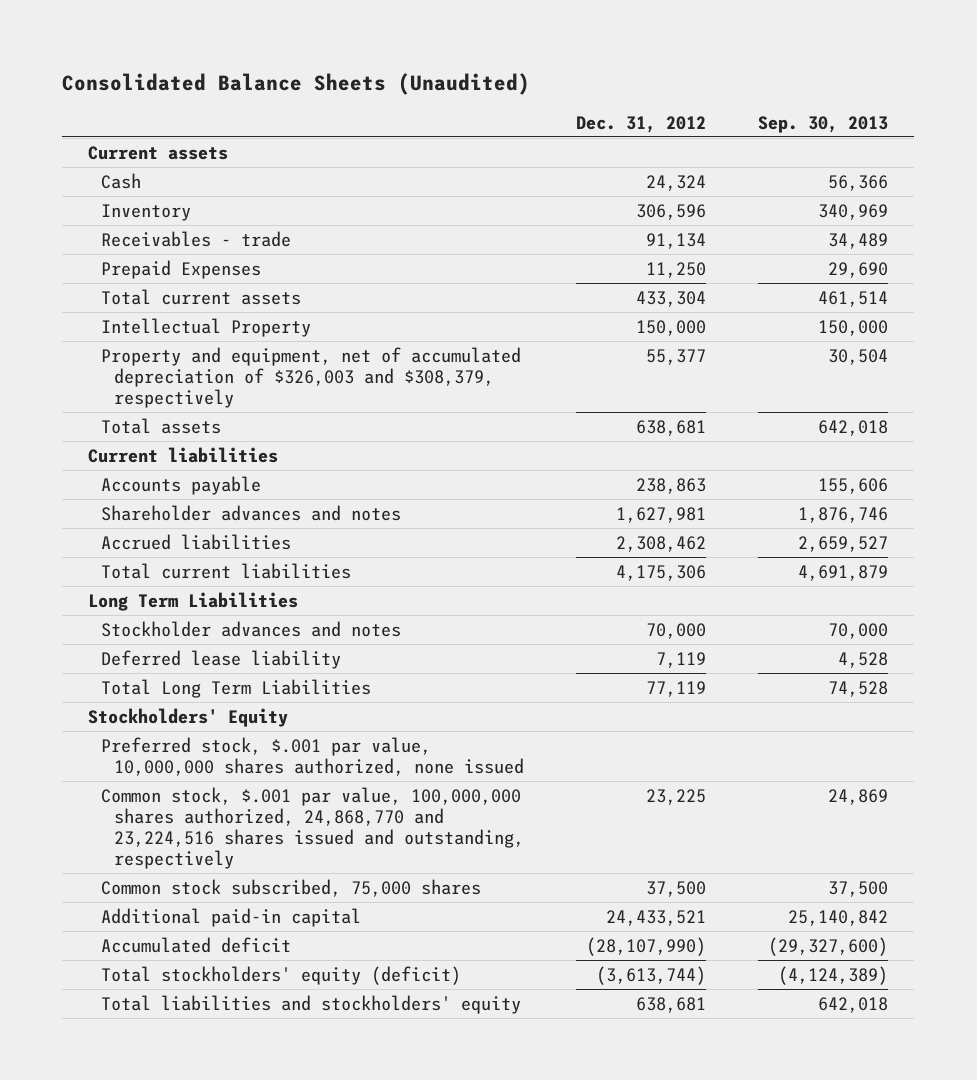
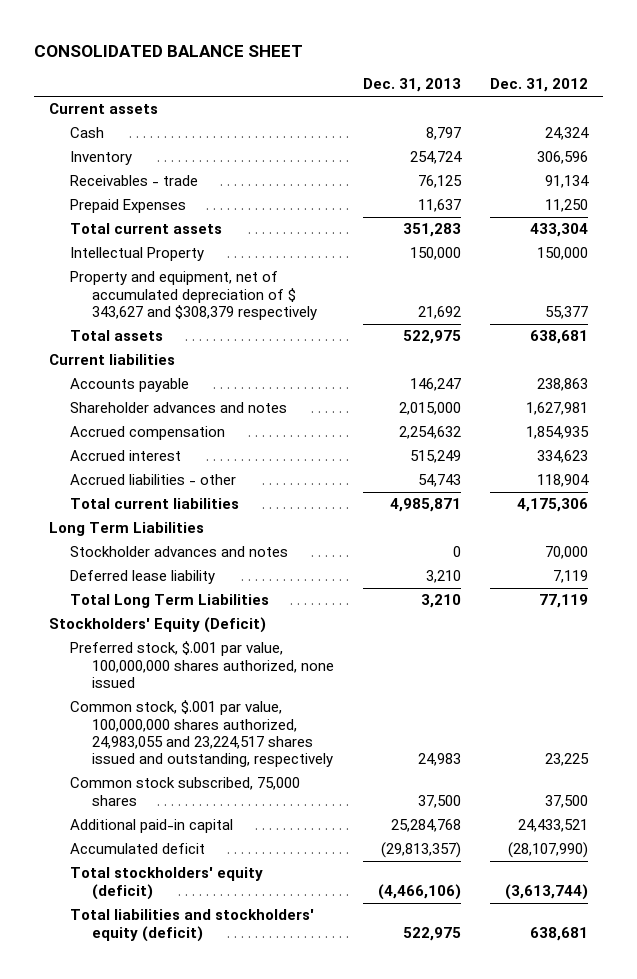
- Consolidated Balance Sheets (Unaudited)
+ CONSOLIDATED BALANCE SHEET
- | Dec. 31, 2012 | Sep. 30, 2013
+ | Dec. 31, 2013 | Dec. 31, 2012
- Property and equipment, net of accumulated depreciation of $326,003 and $308,379, respectively | 55,377 | 30,504
+ Property and equipment, net of accumulated depreciation of $ 343,627 and $308,379 respectively | 21,692 | 55,377
- Accrued liabilities | 2,308,462 | 2,659,527
+ Accrued compensation | 2,254,632 | 1,854,935
+ Accrued interest | 515,249 | 334,623
+ Accrued liabilities - other | 54,743 | 118,904
- Stockholders' Equity
- Preferred stock, $.001 par value, 10,000,000 shares authorized, none issued
- Common stock, $.001 par value, 100,000,000 shares authorized, 24,868,770 and 23,224,516 shares issued and outstanding, respectively | 23,225 | 24,869
+ Stockholders' Equity (Deficit)
+ Preferred stock, $.001 par value, 100,000,000 shares authorized, none issued
+ Common stock, $.001 par value, 100,000,000 shares authorized, 24,983,055 and 23,224,517 shares issued and outstanding, respectively | 24,983 | 23,225
- Total liabilities and stockholders' equity | 638,681 | 642,018
+ Total liabilities and stockholders' equity (deficit) | 522,975 | 638,681

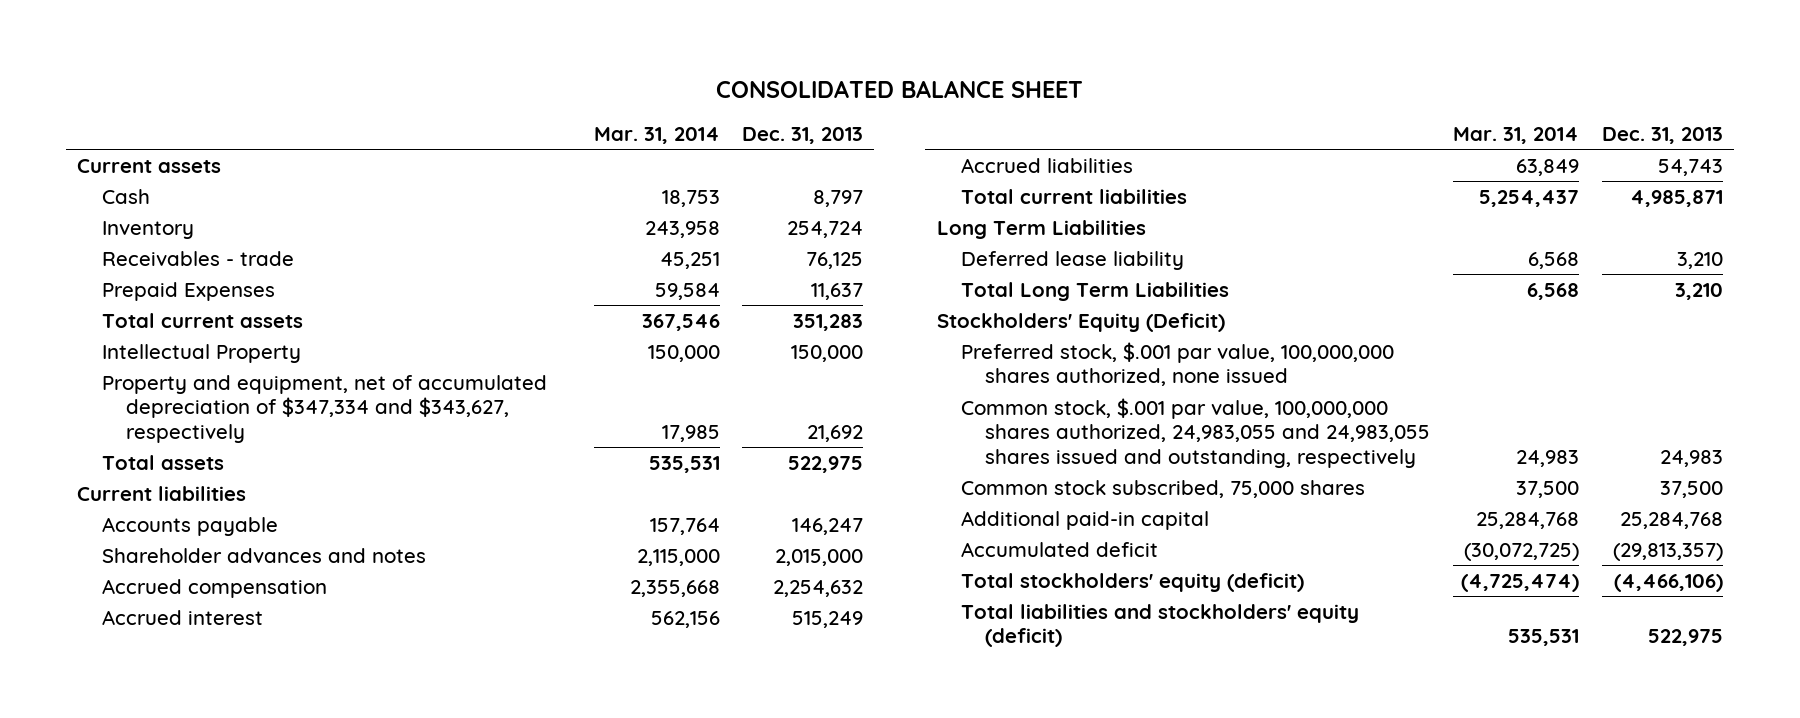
- | Dec. 31, 2013 | Dec. 31, 2012
+ | Mar. 31, 2014 | Dec. 31, 2013
- Property and equipment, net of accumulated depreciation of $ 343,627 and $308,379 respectively | 21,692 | 55,377
+ Property and equipment, net of accumulated depreciation of $347,334 and $343,627, respectively | 17,985 | 21,692
- Accrued liabilities - other | 54,743 | 118,904
+ Accrued liabilities | 63,849 | 54,743
- Stockholder advances and notes | 0 | 70,000
- Common stock, $.001 par value, 100,000,000 shares authorized, 24,983,055 and 23,224,517 shares issued and outstanding, respectively | 24,983 | 23,225
+ Common stock, $.001 par value, 100,000,000 shares authorized, 24,983,055 and 24,983,055 shares issued and outstanding, respectively | 24,983 | 24,983

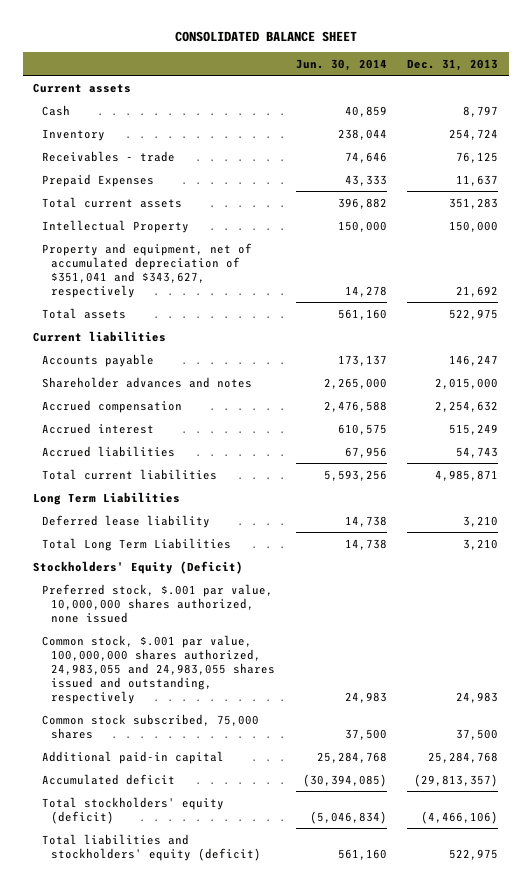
- | Mar. 31, 2014 | Dec. 31, 2013
+ | Jun. 30, 2014 | Dec. 31, 2013
- Property and equipment, net of accumulated depreciation of $347,334 and $343,627, respectively | 17,985 | 21,692
+ Property and equipment, net of accumulated depreciation of $351,041 and $343,627, respectively | 14,278 | 21,692
- Preferred stock, $.001 par value, 100,000,000 shares authorized, none issued
+ Preferred stock, $.001 par value, 10,000,000 shares authorized, none issued

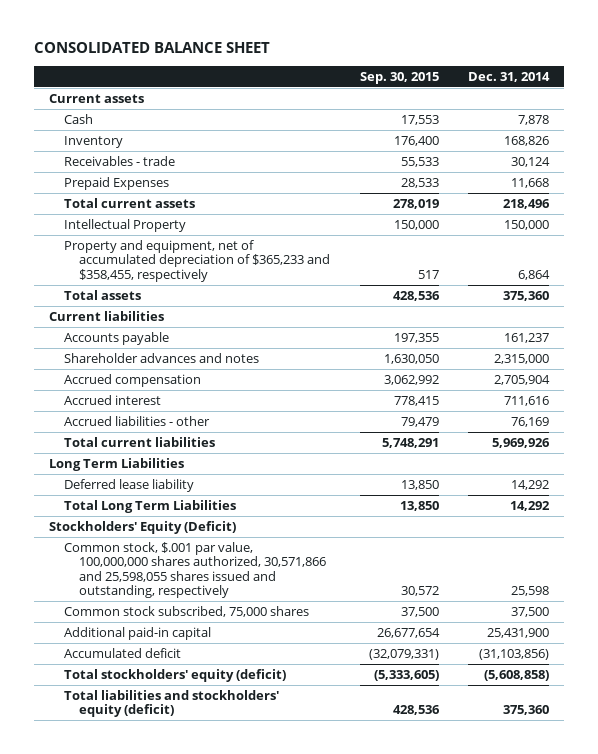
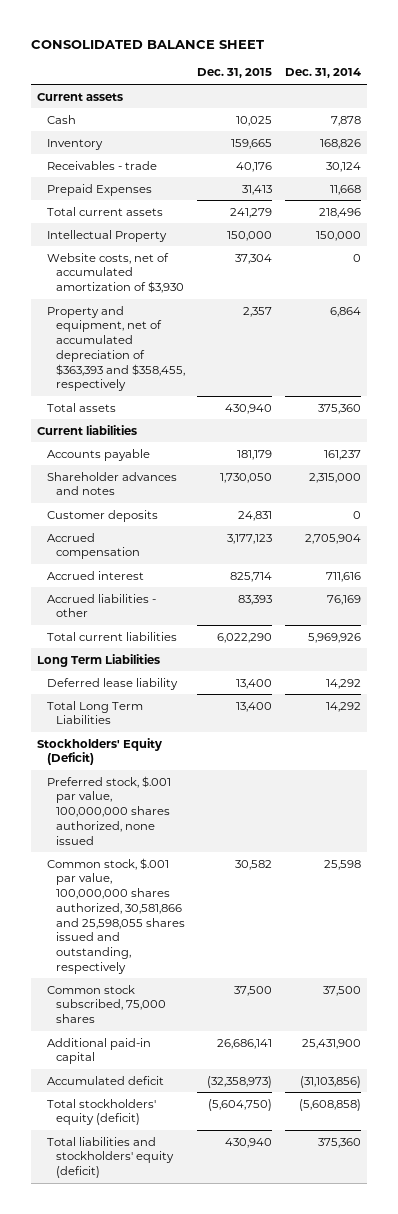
- | Sep. 30, 2015 | Dec. 31, 2014
+ | Dec. 31, 2015 | Dec. 31, 2014
- Property and equipment, net of accumulated depreciation of $365,233 and $358,455, respectively | 517 | 6,864
+ Website costs, net of accumulated amortization of $3,930 | 37,304 | 0
+ Property and equipment, net of accumulated depreciation of $363,393 and $358,455, respectively | 2,357 | 6,864
+ Customer deposits | 24,831 | 0
- Common stock, $.001 par value, 100,000,000 shares authorized, 30,571,866 and 25,598,055 shares issued and outstanding, respectively | 30,572 | 25,598
+ Preferred stock, $.001 par value, 100,000,000 shares authorized, none issued
+ Common stock, $.001 par value, 100,000,000 shares authorized, 30,581,866 and 25,598,055 shares issued and outstanding, respectively | 30,582 | 25,598

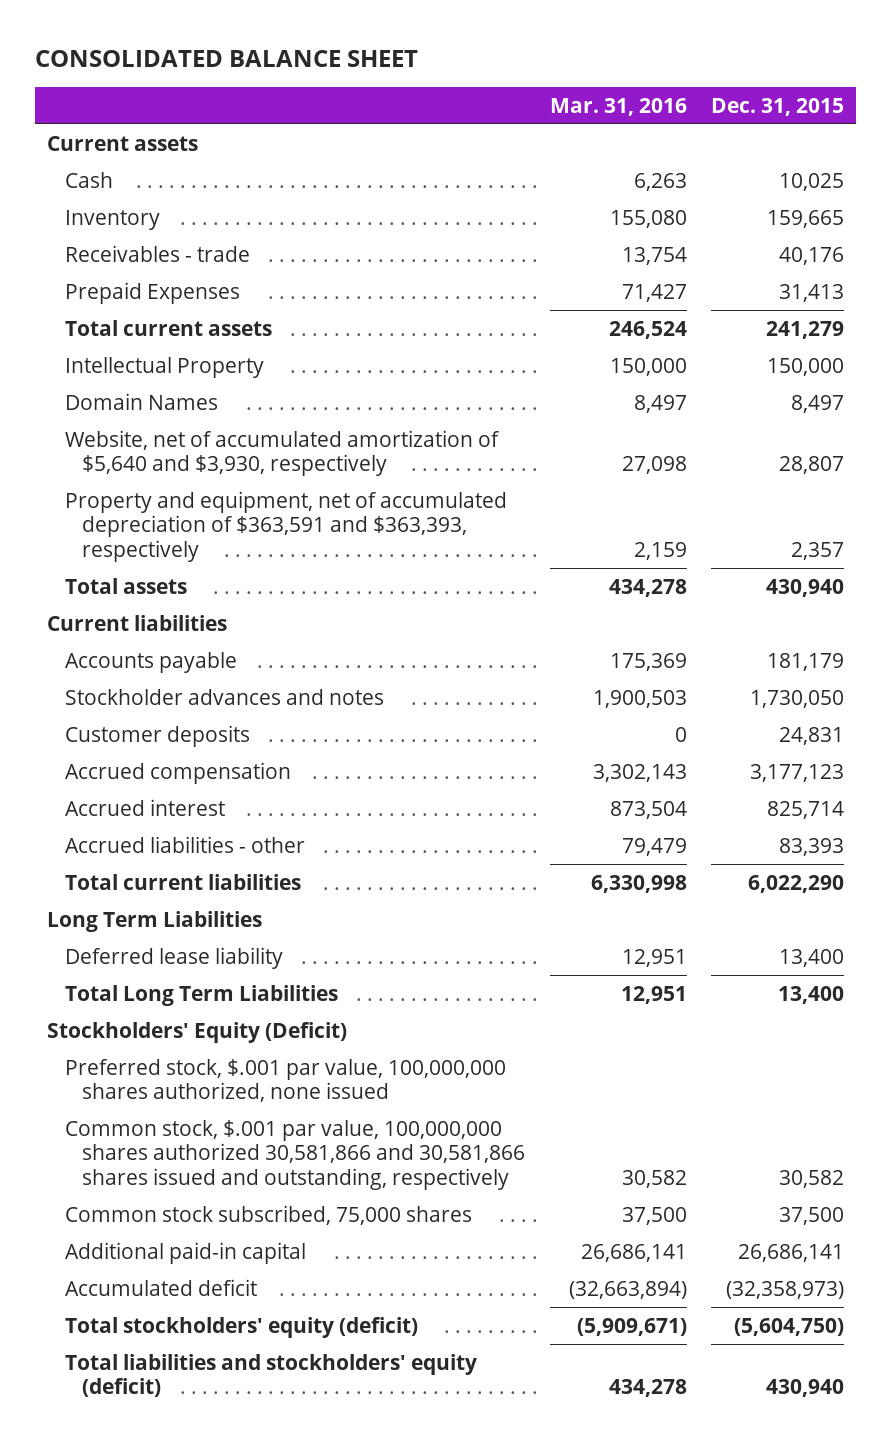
- | Dec. 31, 2015 | Dec. 31, 2014
+ | Mar. 31, 2016 | Dec. 31, 2015
- Website costs, net of accumulated amortization of $3,930 | 37,304 | 0
- Property and equipment, net of accumulated depreciation of $363,393 and $358,455, respectively | 2,357 | 6,864
+ Domain Names | 8,497 | 8,497
+ Website, net of accumulated amortization of $5,640 and $3,930, respectively | 27,098 | 28,807
+ Property and equipment, net of accumulated depreciation of $363,591 and $363,393, respectively | 2,159 | 2,357
- Shareholder advances and notes | 1,730,050 | 2,315,000
+ Stockholder advances and notes | 1,900,503 | 1,730,050
- Common stock, $.001 par value, 100,000,000 shares authorized, 30,581,866 and 25,598,055 shares issued and outstanding, respectively | 30,582 | 25,598
+ Common stock, $.001 par value, 100,000,000 shares authorized 30,581,866 and 30,581,866 shares issued and outstanding, respectively | 30,582 | 30,582

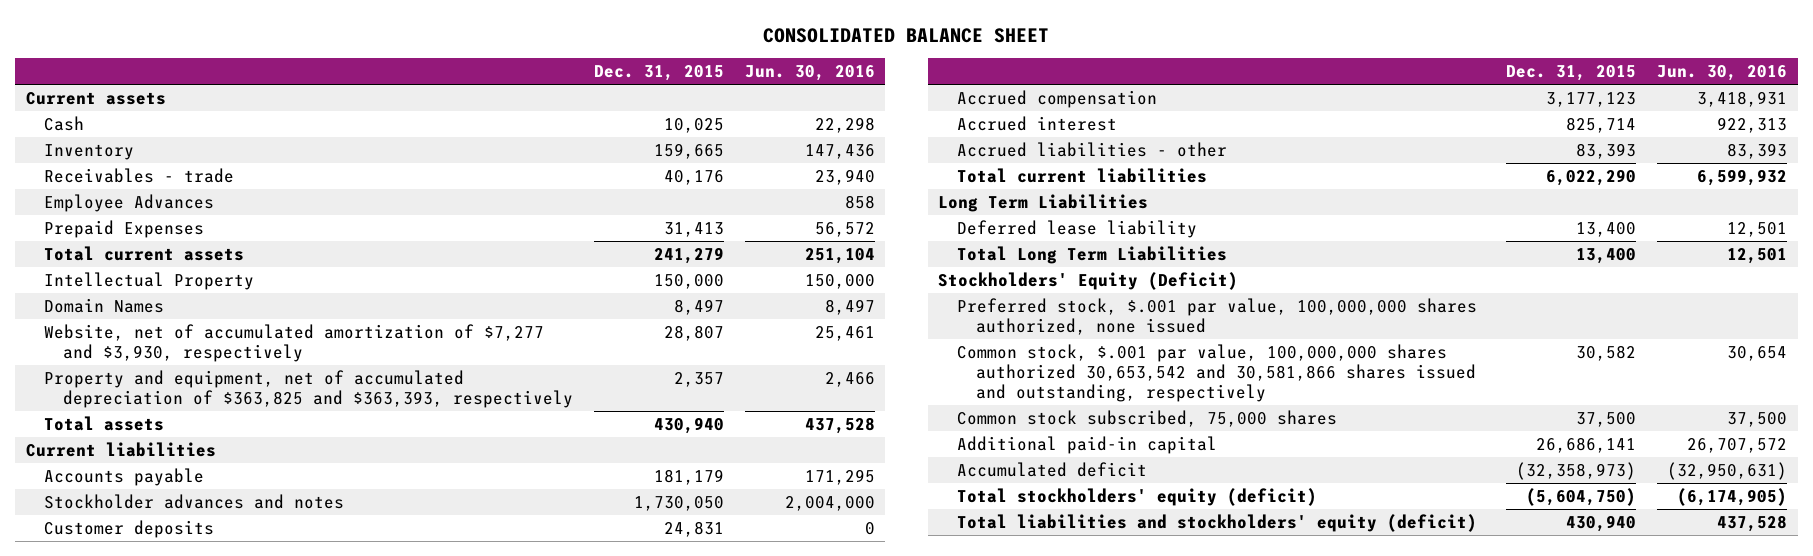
- | Mar. 31, 2016 | Dec. 31, 2015
+ | Dec. 31, 2015 | Jun. 30, 2016
+ Employee Advances | | 858
- Website, net of accumulated amortization of $5,640 and $3,930, respectively | 27,098 | 28,807
- Property and equipment, net of accumulated depreciation of $363,591 and $363,393, respectively | 2,159 | 2,357
+ Website, net of accumulated amortization of $7,277 and $3,930, respectively | 28,807 | 25,461
+ Property and equipment, net of accumulated depreciation of $363,825 and $363,393, respectively | 2,357 | 2,466
- Common stock, $.001 par value, 100,000,000 shares authorized 30,581,866 and 30,581,866 shares issued and outstanding, respectively | 30,582 | 30,582
+ Common stock, $.001 par value, 100,000,000 shares authorized 30,653,542 and 30,581,866 shares issued and outstanding, respectively | 30,582 | 30,654

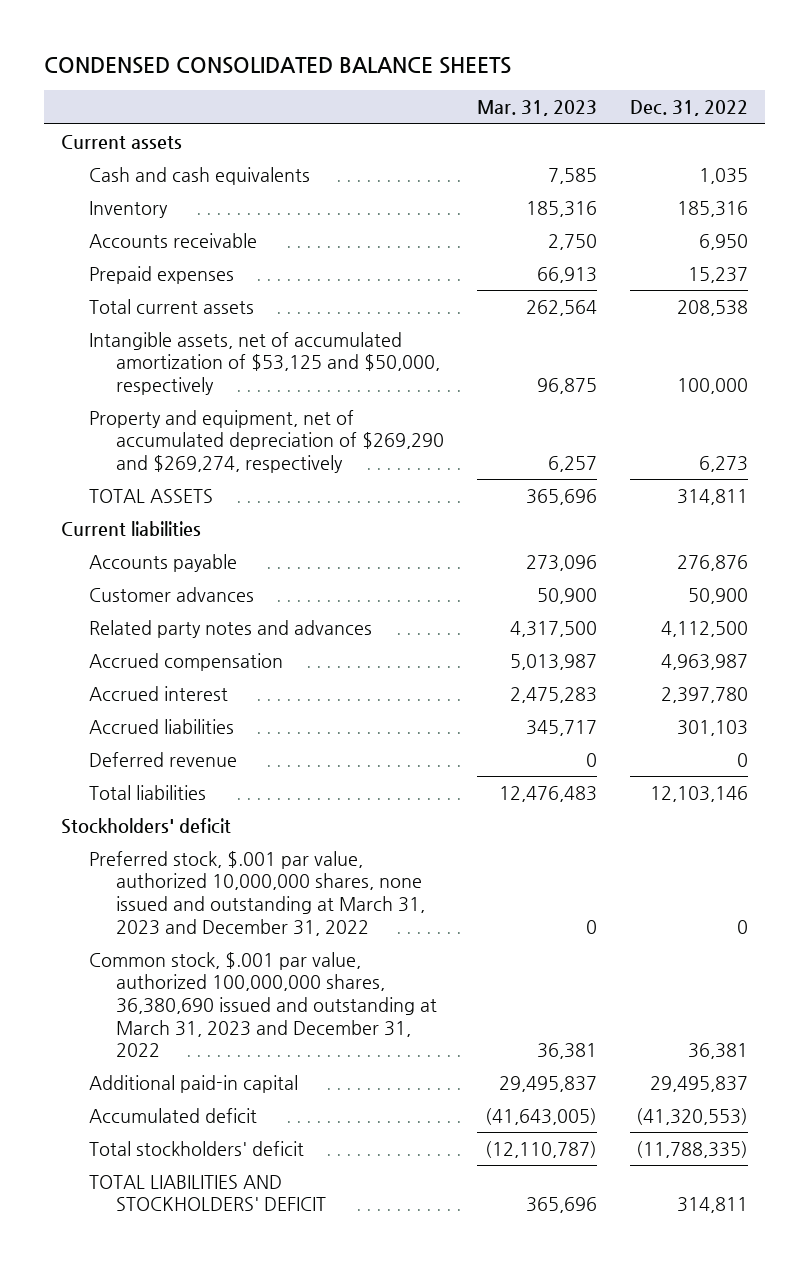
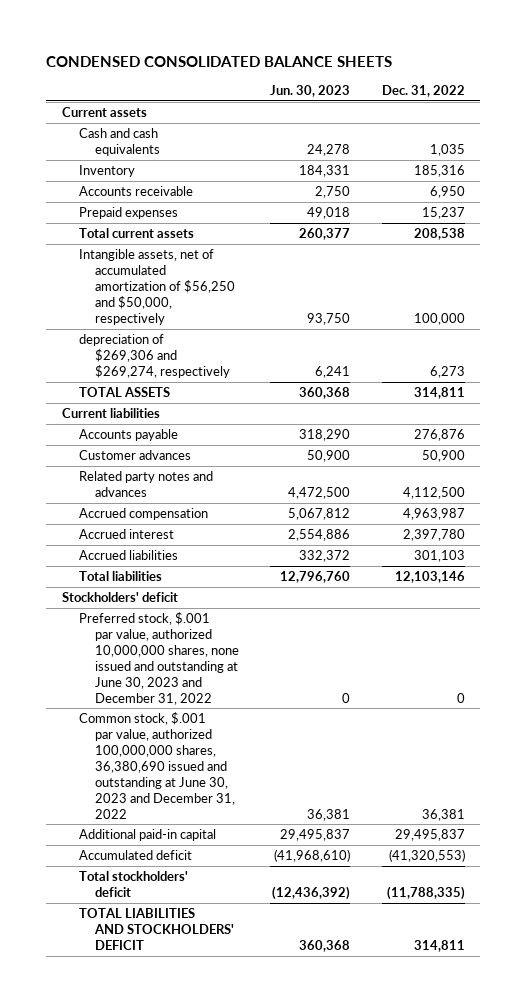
- | Mar. 31, 2023 | Dec. 31, 2022
+ | Jun. 30, 2023 | Dec. 31, 2022
- Intangible assets, net of accumulated amortization of $53,125 and $50,000, respectively | 96,875 | 100,000
- Property and equipment, net of accumulated depreciation of $269,290 and $269,274, respectively | 6,257 | 6,273
+ Intangible assets, net of accumulated amortization of $56,250 and $50,000, respectively | 93,750 | 100,000
+ depreciation of $269,306 and $269,274, respectively | 6,241 | 6,273
- Deferred revenue | 0 | 0
- Preferred stock, $.001 par value, authorized 10,000,000 shares, none issued and outstanding at March 31, 2023 and December 31, 2022 | 0 | 0
- Common stock, $.001 par value, authorized 100,000,000 shares, 36,380,690 issued and outstanding at March 31, 2023 and December 31, 2022 | 36,381 | 36,381
+ Preferred stock, $.001 par value, authorized 10,000,000 shares, none issued and outstanding at June 30, 2023 and December 31, 2022 | 0 | 0
+ Common stock, $.001 par value, authorized 100,000,000 shares, 36,380,690 issued and outstanding at June 30, 2023 and December 31, 2022 | 36,381 | 36,381

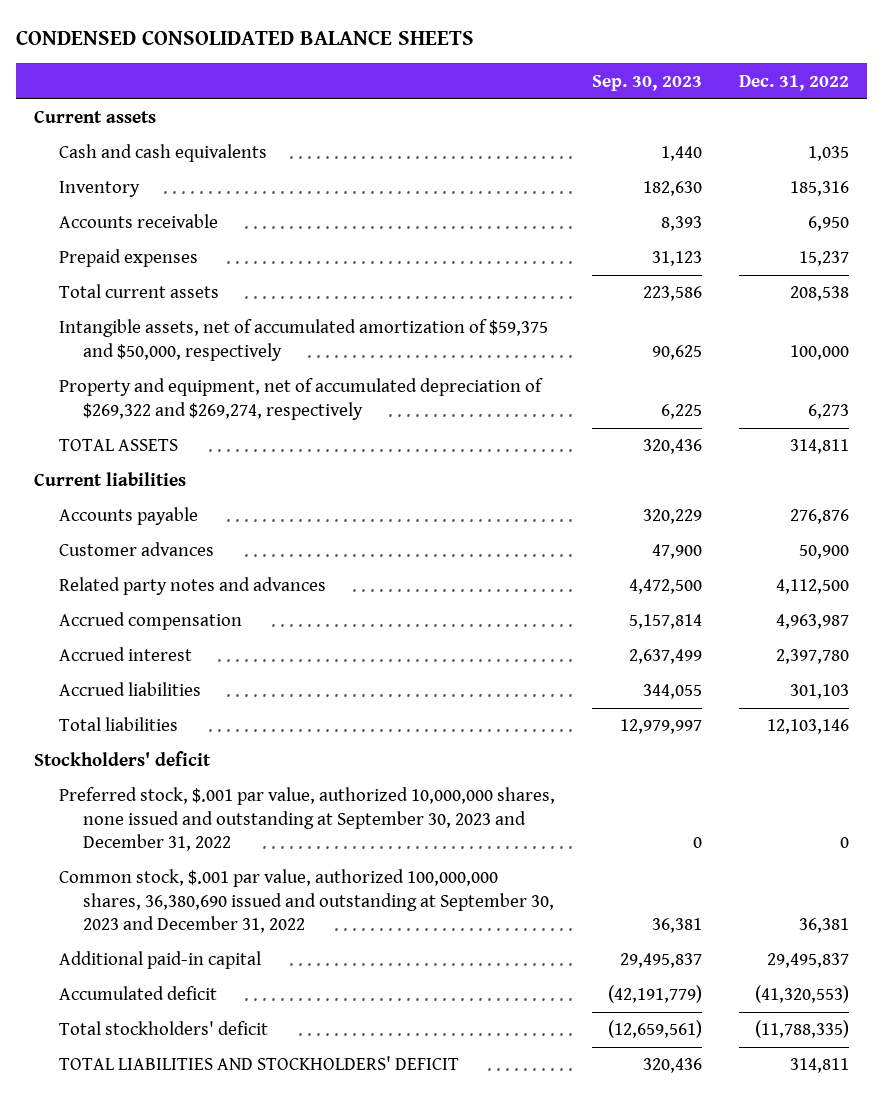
- | Jun. 30, 2023 | Dec. 31, 2022
+ | Sep. 30, 2023 | Dec. 31, 2022
- Intangible assets, net of accumulated amortization of $56,250 and $50,000, respectively | 93,750 | 100,000
- depreciation of $269,306 and $269,274, respectively | 6,241 | 6,273
+ Intangible assets, net of accumulated amortization of $59,375 and $50,000, respectively | 90,625 | 100,000
+ Property and equipment, net of accumulated depreciation of $269,322 and $269,274, respectively | 6,225 | 6,273
- Preferred stock, $.001 par value, authorized 10,000,000 shares, none issued and outstanding at June 30, 2023 and December 31, 2022 | 0 | 0
- Common stock, $.001 par value, authorized 100,000,000 shares, 36,380,690 issued and outstanding at June 30, 2023 and December 31, 2022 | 36,381 | 36,381
+ Preferred stock, $.001 par value, authorized 10,000,000 shares, none issued and outstanding at September 30, 2023 and December 31, 2022 | 0 | 0
+ Common stock, $.001 par value, authorized 100,000,000 shares, 36,380,690 issued and outstanding at September 30, 2023 and December 31, 2022 | 36,381 | 36,381

